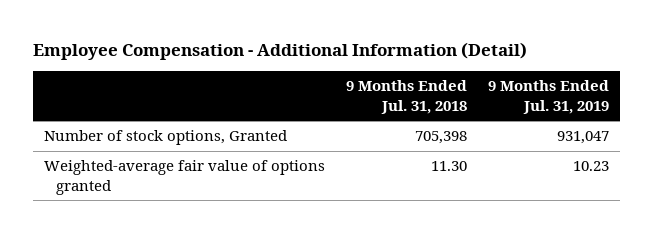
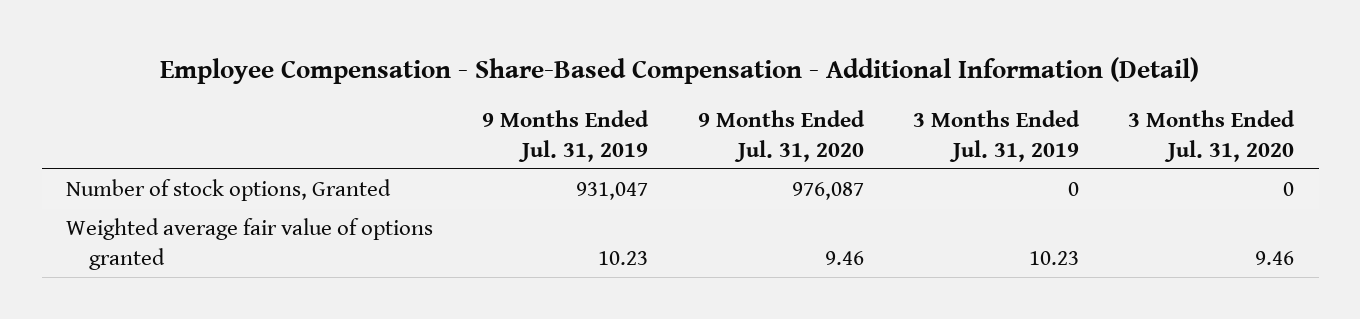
- Employee Compensation - Additional Information (Detail)
+ Employee Compensation - Share-Based Compensation - Additional Information (Detail)
- | 9 Months Ended Jul. 31, 2018 | 9 Months Ended Jul. 31, 2019
+ | 9 Months Ended Jul. 31, 2019 | 9 Months Ended Jul. 31, 2020 | 3 Months Ended Jul. 31, 2019 | 3 Months Ended Jul. 31, 2020
- Weighted-average fair value of options granted | 11.30 | 10.23
+ Weighted average fair value of options granted | 10.23 | 9.46 | 10.23 | 9.46

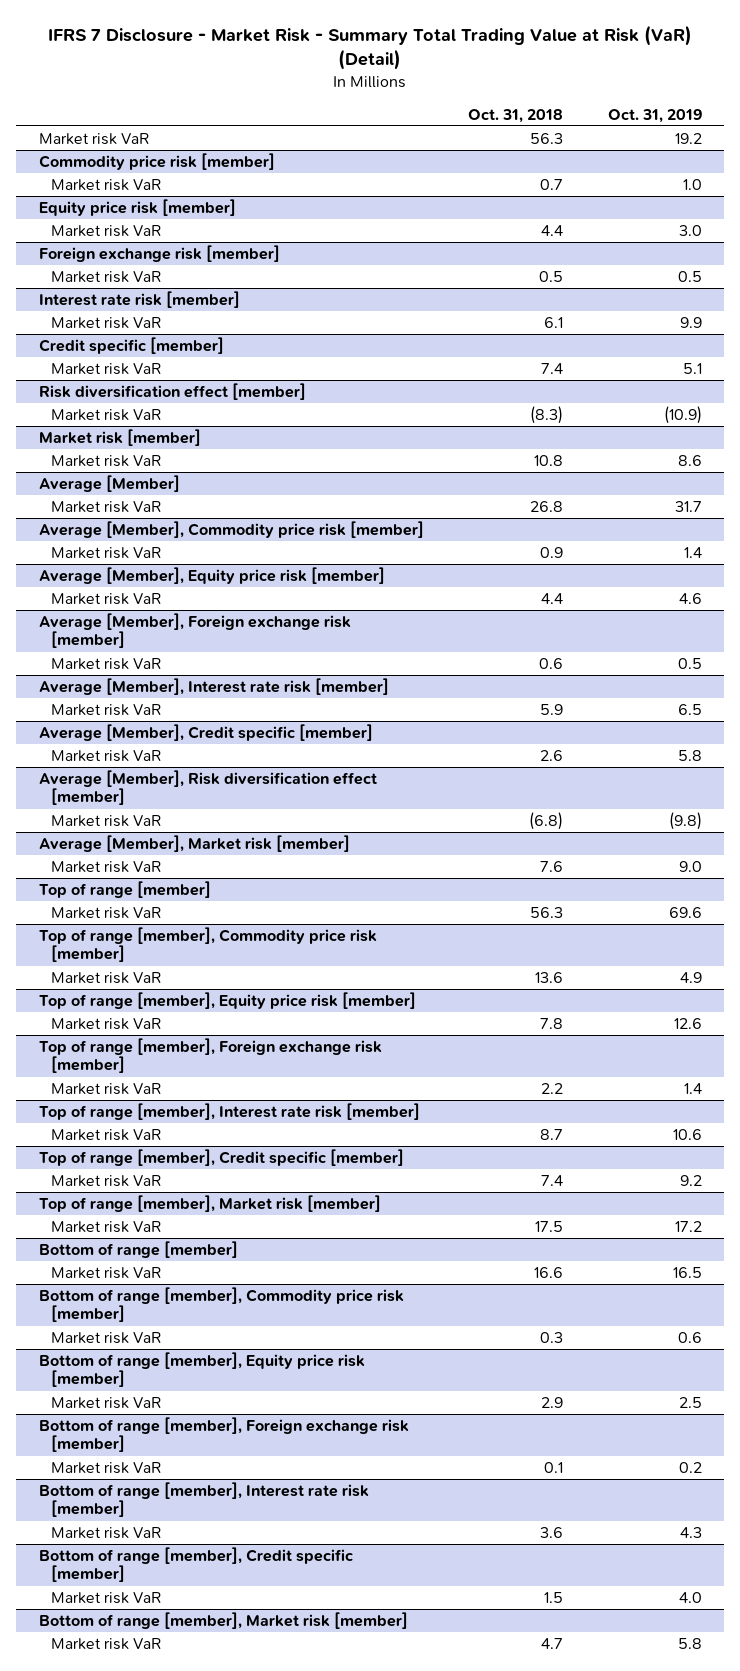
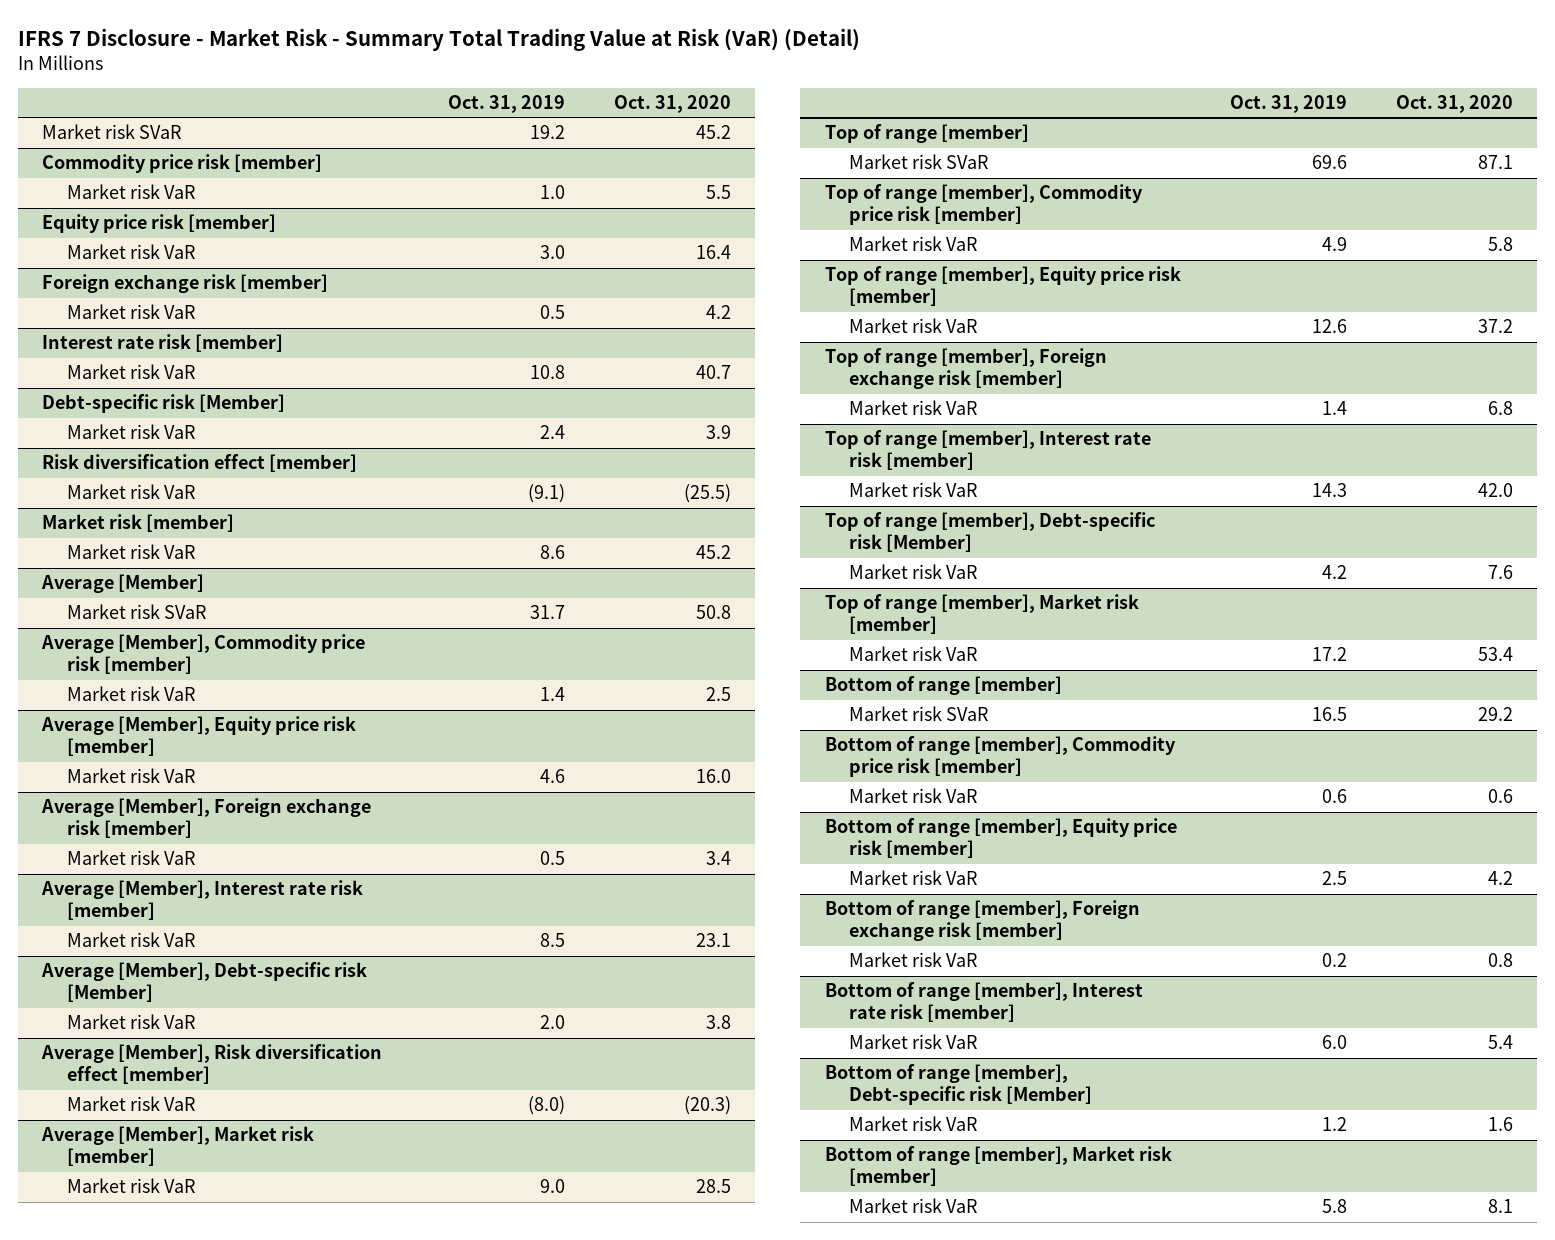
- | Oct. 31, 2018 | Oct. 31, 2019
+ | Oct. 31, 2019 | Oct. 31, 2020
- Market risk VaR | 56.3 | 19.2
+ Market risk SVaR | 19.2 | 45.2
@ Interest rate risk [member]
- Market risk VaR | 6.1 | 9.9
- Credit specific [member]
- Market risk VaR | 7.4 | 5.1
@ Interest rate risk [member]
+ Market risk VaR | 10.8 | 40.7
+ Debt-specific risk [Member]
+ Market risk VaR | 2.4 | 3.9
@ Risk diversification effect [member]
- Market risk VaR | (8.3) | (10.9)
+ Market risk VaR | (9.1) | (25.5)
@ Average [Member]
- Market risk VaR | 26.8 | 31.7
+ Market risk SVaR | 31.7 | 50.8
@ Average [Member], Interest rate risk [member]
- Market risk VaR | 5.9 | 6.5
- Average [Member], Credit specific [member]
- Market risk VaR | 2.6 | 5.8
@ Average [Member], Interest rate risk [member]
+ Market risk VaR | 8.5 | 23.1
+ Average [Member], Debt-specific risk [Member]
+ Market risk VaR | 2.0 | 3.8
@ Average [Member], Risk diversification effect [member]
- Market risk VaR | (6.8) | (9.8)
+ Market risk VaR | (8.0) | (20.3)
@ Top of range [member]
- Market risk VaR | 56.3 | 69.6
+ Market risk SVaR | 69.6 | 87.1
@ Top of range [member], Interest rate risk [member]
- Market risk VaR | 8.7 | 10.6
- Top of range [member], Credit specific [member]
- Market risk VaR | 7.4 | 9.2
@ Top of range [member], Interest rate risk [member]
+ Market risk VaR | 14.3 | 42.0
+ Top of range [member], Debt-specific risk [Member]
+ Market risk VaR | 4.2 | 7.6
@ Bottom of range [member]
- Market risk VaR | 16.6 | 16.5
+ Market risk SVaR | 16.5 | 29.2
@ Bottom of range [member], Interest rate risk [member]
- Market risk VaR | 3.6 | 4.3
- Bottom of range [member], Credit specific [member]
- Market risk VaR | 1.5 | 4.0
@ Bottom of range [member], Interest rate risk [member]
+ Market risk VaR | 6.0 | 5.4
+ Bottom of range [member], Debt-specific risk [Member]
+ Market risk VaR | 1.2 | 1.6

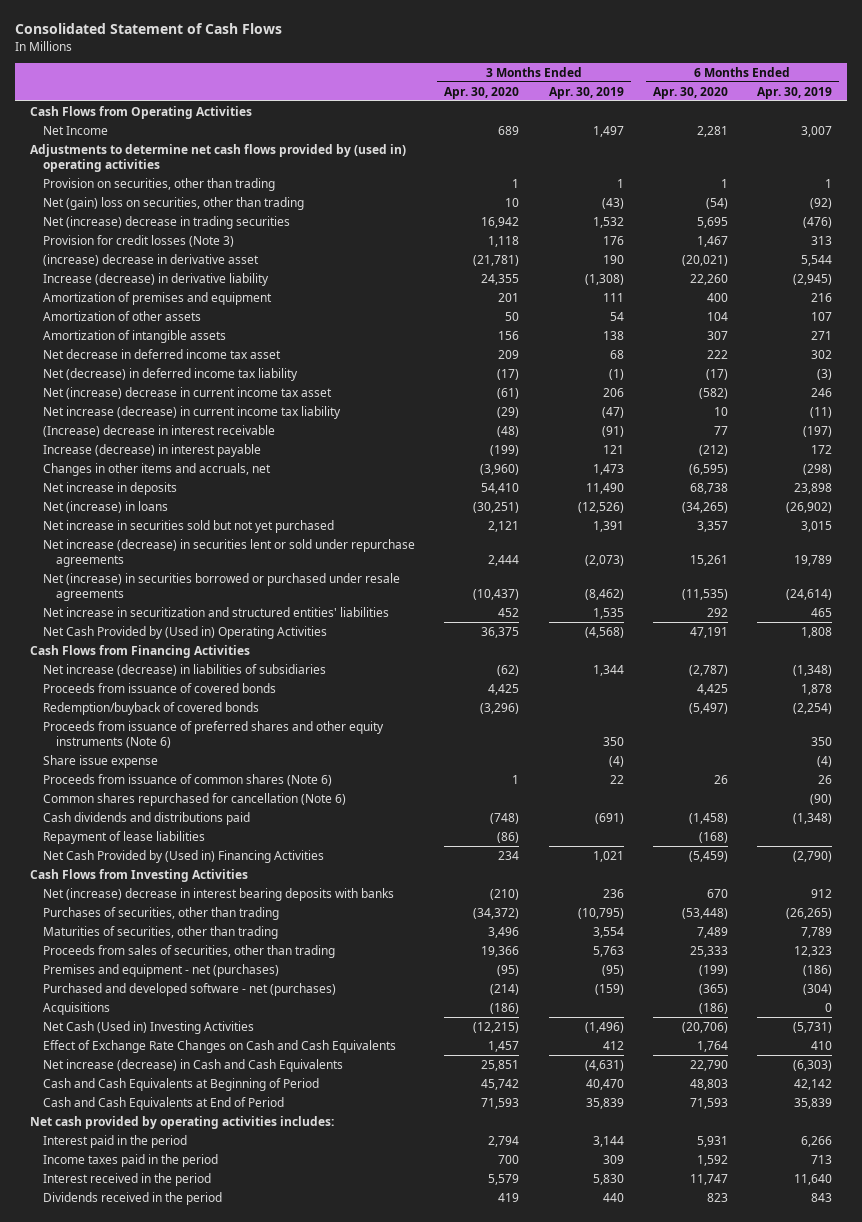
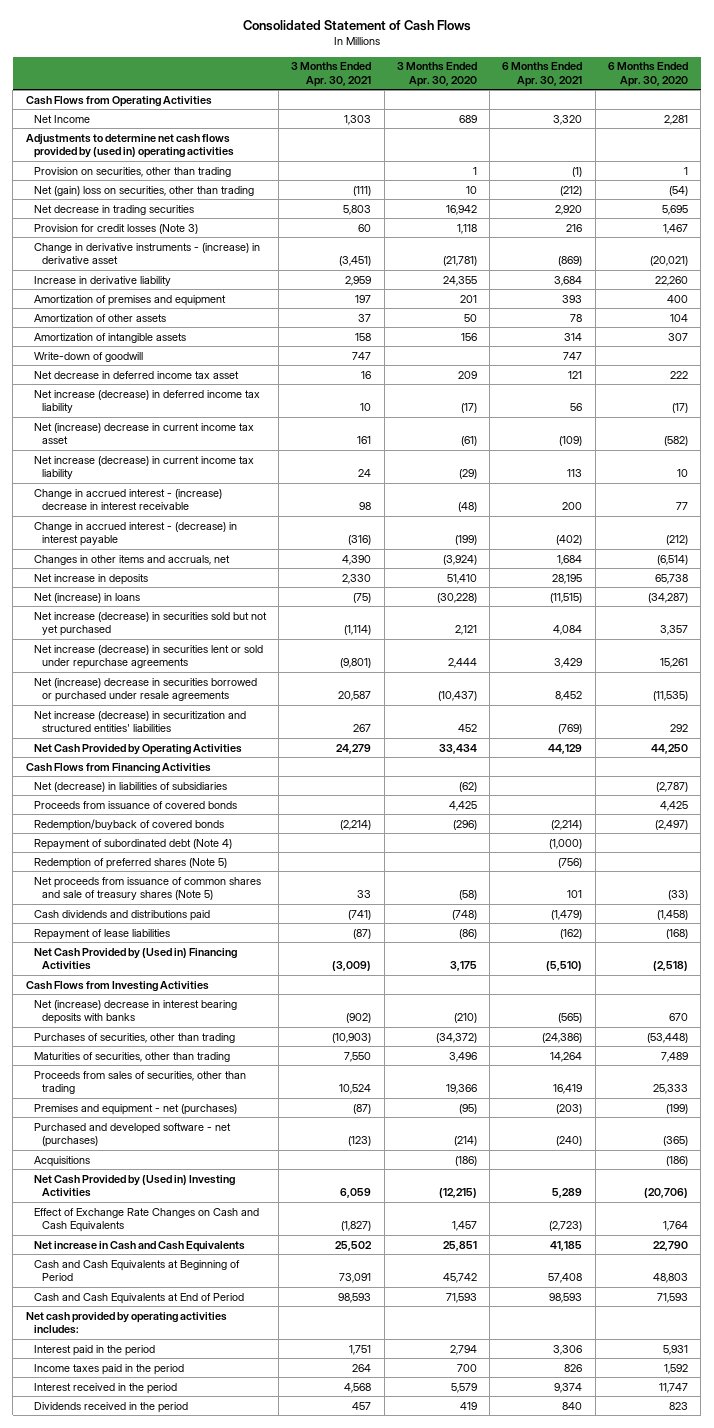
- | 3 Months Ended Apr. 30, 2020 | 3 Months Ended Apr. 30, 2019 | 6 Months Ended Apr. 30, 2020 | 6 Months Ended Apr. 30, 2019
+ | 3 Months Ended Apr. 30, 2021 | 3 Months Ended Apr. 30, 2020 | 6 Months Ended Apr. 30, 2021 | 6 Months Ended Apr. 30, 2020
- Net (increase) decrease in trading securities | 16,942 | 1,532 | 5,695 | (476)
+ Net decrease in trading securities | 5,803 | 16,942 | 2,920 | 5,695
- (increase) decrease in derivative asset | (21,781) | 190 | (20,021) | 5,544
- Increase (decrease) in derivative liability | 24,355 | (1,308) | 22,260 | (2,945)
+ Change in derivative instruments - (increase) in derivative asset | (3,451) | (21,781) | (869) | (20,021)
+ Increase in derivative liability | 2,959 | 24,355 | 3,684 | 22,260
+ Write-down of goodwill | 747 | | 747 |
- Net (decrease) in deferred income tax liability | (17) | (1) | (17) | (3)
+ Net increase (decrease) in deferred income tax liability | 10 | (17) | 56 | (17)
- (Increase) decrease in interest receivable | (48) | (91) | 77 | (197)
- Increase (decrease) in interest payable | (199) | 121 | (212) | 172
- Changes in other items and accruals, net | (3,960) | 1,473 | (6,595) | (298)
- Net increase in deposits | 54,410 | 11,490 | 68,738 | 23,898
- Net (increase) in loans | (30,251) | (12,526) | (34,265) | (26,902)
- Net increase in securities sold but not yet purchased | 2,121 | 1,391 | 3,357 | 3,015
+ Change in accrued interest - (increase) decrease in interest receivable | 98 | (48) | 200 | 77
+ Change in accrued interest - (decrease) in interest payable | (316) | (199) | (402) | (212)
+ Changes in other items and accruals, net | 4,390 | (3,924) | 1,684 | (6,514)
+ Net increase in deposits | 2,330 | 51,410 | 28,195 | 65,738
+ Net (increase) in loans | (75) | (30,228) | (11,515) | (34,287)
+ Net increase (decrease) in securities sold but not yet purchased | (1,114) | 2,121 | 4,084 | 3,357
- Net (increase) in securities borrowed or purchased under resale agreements | (10,437) | (8,462) | (11,535) | (24,614)
- Net increase in securitization and structured entities' liabilities | 452 | 1,535 | 292 | 465
- Net Cash Provided by (Used in) Operating Activities | 36,375 | (4,568) | 47,191 | 1,808
+ Net (increase) decrease in securities borrowed or purchased under resale agreements | 20,587 | (10,437) | 8,452 | (11,535)
+ Net increase (decrease) in securitization and structured entities' liabilities | 267 | 452 | (769) | 292
+ Net Cash Provided by Operating Activities | 24,279 | 33,434 | 44,129 | 44,250
- Net increase (decrease) in liabilities of subsidiaries | (62) | 1,344 | (2,787) | (1,348)
+ Net (decrease) in liabilities of subsidiaries | | (62) | | (2,787)
- Redemption/buyback of covered bonds | (3,296) | | (5,497) | (2,254)
- Proceeds from issuance of preferred shares and other equity instruments (Note 6) | | 350 | | 350
- Share issue expense | | (4) | | (4)
- Proceeds from issuance of common shares (Note 6) | 1 | 22 | 26 | 26
- Common shares repurchased for cancellation (Note 6) | | | | (90)
+ Redemption/buyback of covered bonds | (2,214) | (296) | (2,214) | (2,497)
+ Repayment of subordinated debt (Note 4) | | | (1,000) |
+ Redemption of preferred shares (Note 5) | | | (756) |
+ Net proceeds from issuance of common shares and sale of treasury shares (Note 5) | 33 | (58) | 101 | (33)
- Net Cash Provided by (Used in) Financing Activities | 234 | 1,021 | (5,459) | (2,790)
+ Net Cash Provided by (Used in) Financing Activities | (3,009) | 3,175 | (5,510) | (2,518)
- Net Cash (Used in) Investing Activities | (12,215) | (1,496) | (20,706) | (5,731)
+ Net Cash Provided by (Used in) Investing Activities | 6,059 | (12,215) | 5,289 | (20,706)
- Net increase (decrease) in Cash and Cash Equivalents | 25,851 | (4,631) | 22,790 | (6,303)
+ Net increase in Cash and Cash Equivalents | 25,502 | 25,851 | 41,185 | 22,790

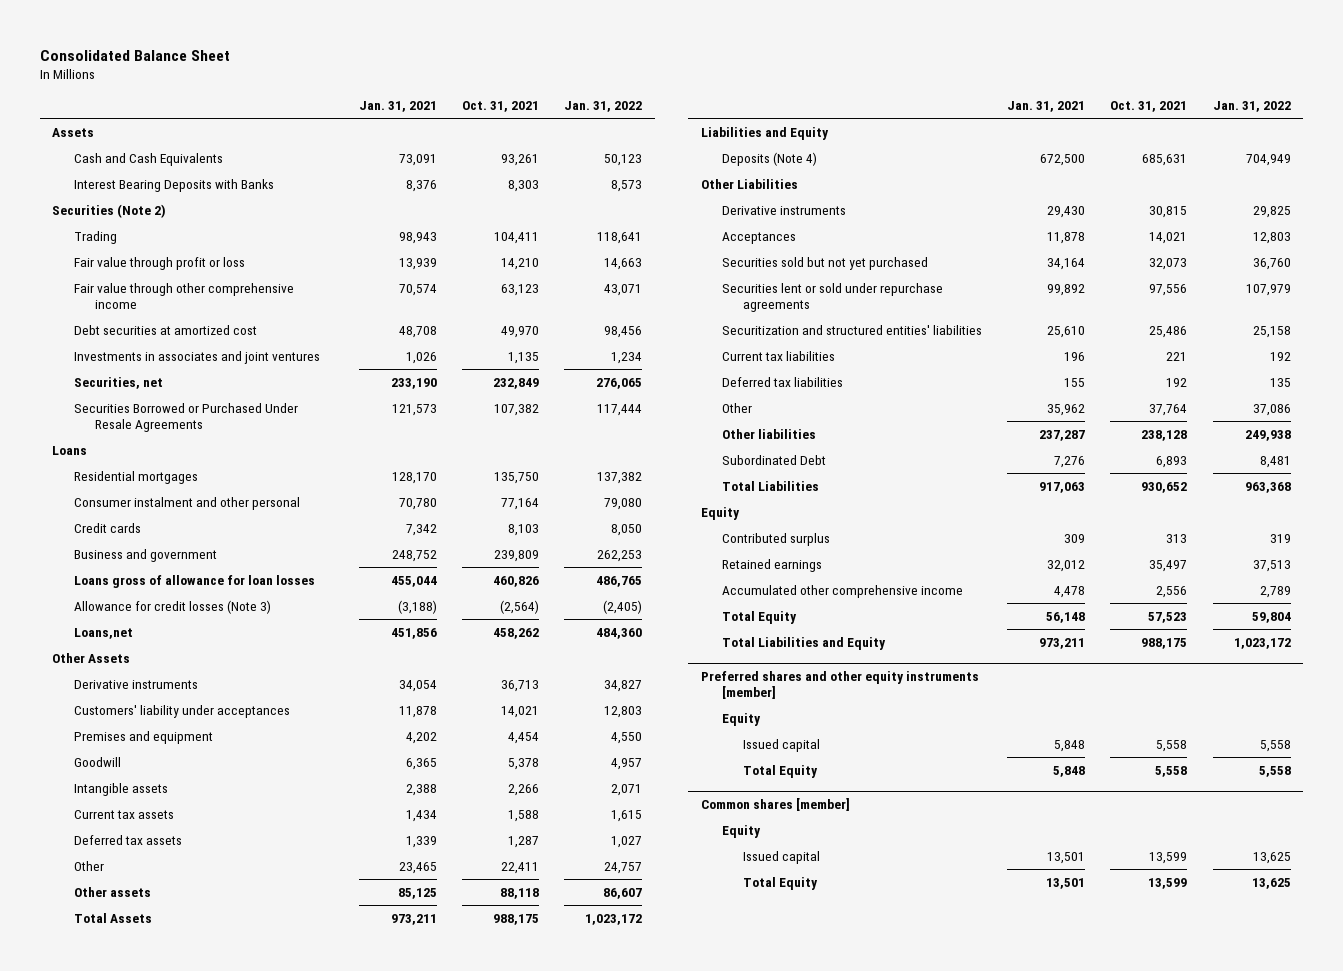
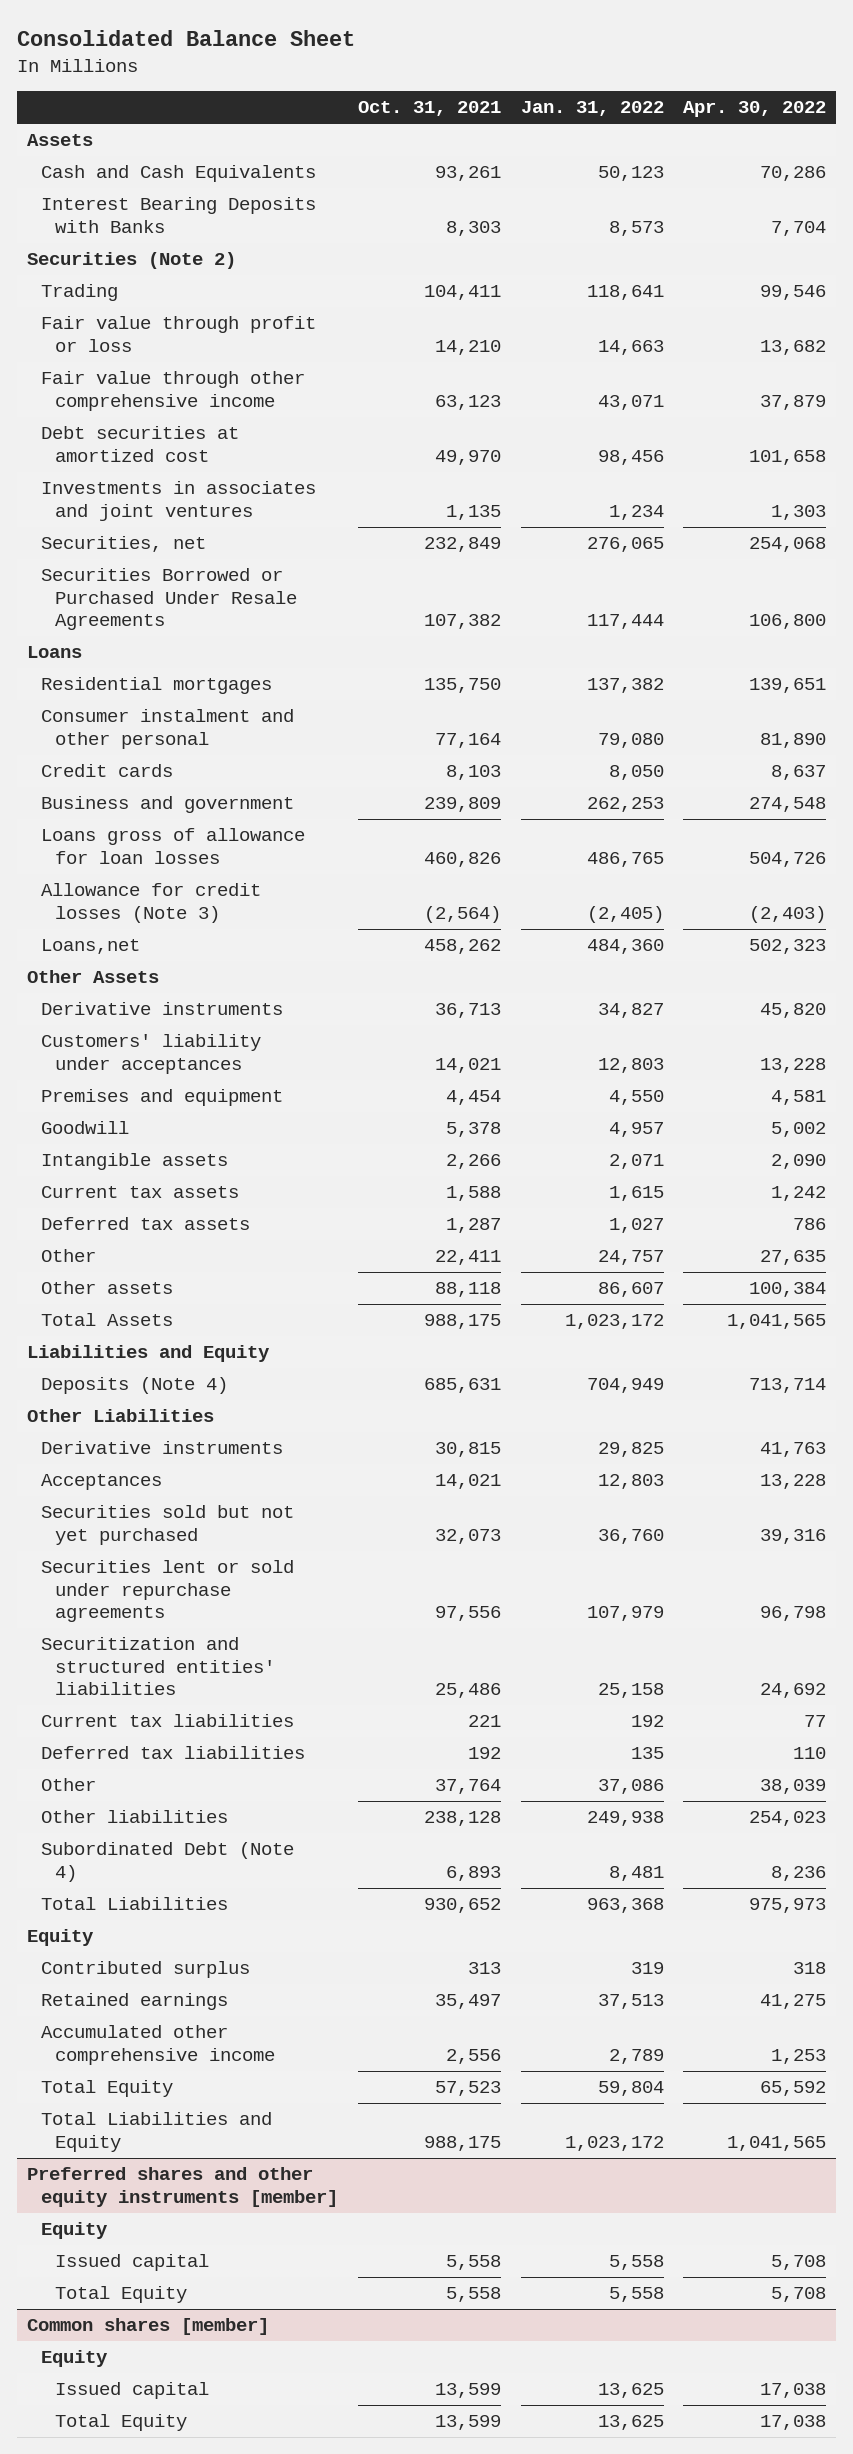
- | Jan. 31, 2021 | Oct. 31, 2021 | Jan. 31, 2022
+ | Oct. 31, 2021 | Jan. 31, 2022 | Apr. 30, 2022
- Subordinated Debt | 7,276 | 6,893 | 8,481
+ Subordinated Debt (Note 4) | 6,893 | 8,481 | 8,236

